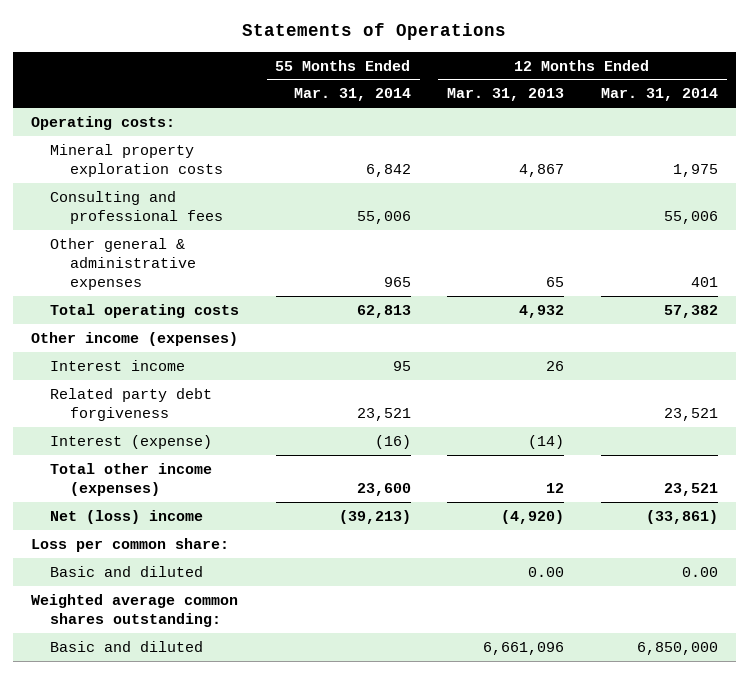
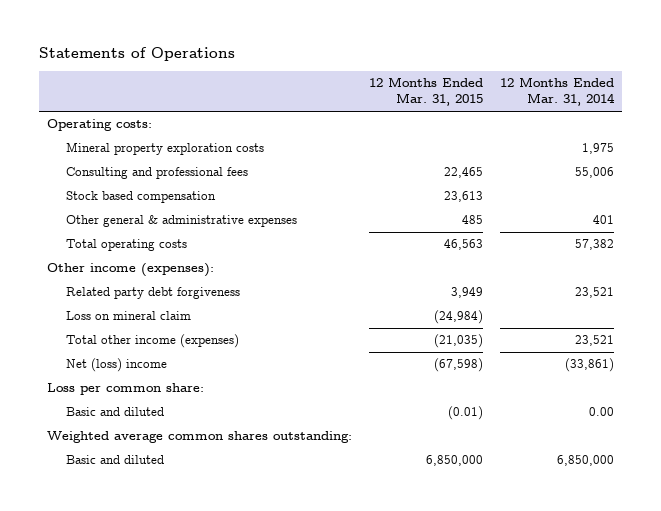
- | 55 Months Ended Mar. 31, 2014 | 12 Months Ended Mar. 31, 2013 | 12 Months Ended Mar. 31, 2014
+ | 12 Months Ended Mar. 31, 2015 | 12 Months Ended Mar. 31, 2014
+ Stock based compensation | 23,613 |
- Other income (expenses)
- Interest income | 95 | 26 |
+ Other income (expenses):
- Interest (expense) | (16) | (14) |
+ Loss on mineral claim | (24,984) |

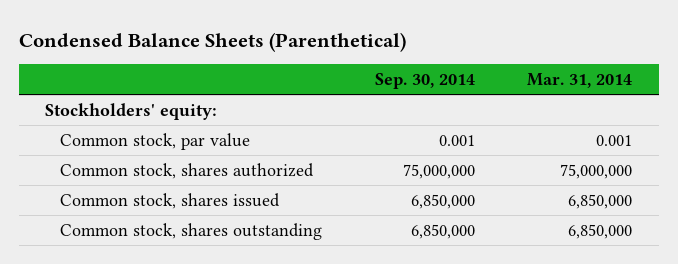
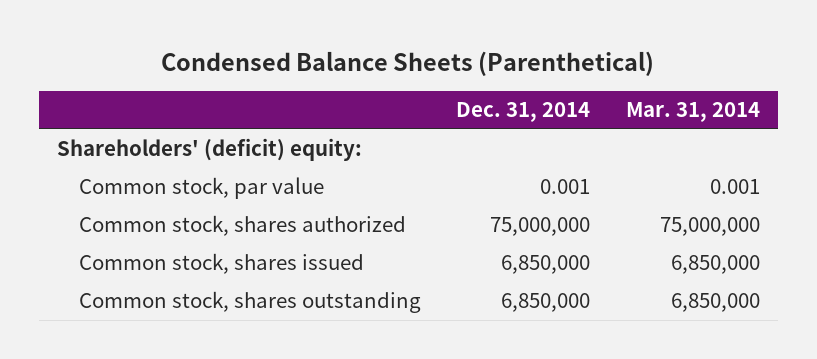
- | Sep. 30, 2014 | Mar. 31, 2014
+ | Dec. 31, 2014 | Mar. 31, 2014
- Stockholders' equity:
+ Shareholders' (deficit) equity:

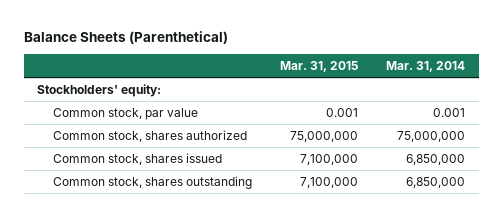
- Condensed Balance Sheets (Parenthetical)
+ Balance Sheets (Parenthetical)
- | Dec. 31, 2014 | Mar. 31, 2014
+ | Mar. 31, 2015 | Mar. 31, 2014
- Shareholders' (deficit) equity:
+ Stockholders' equity:

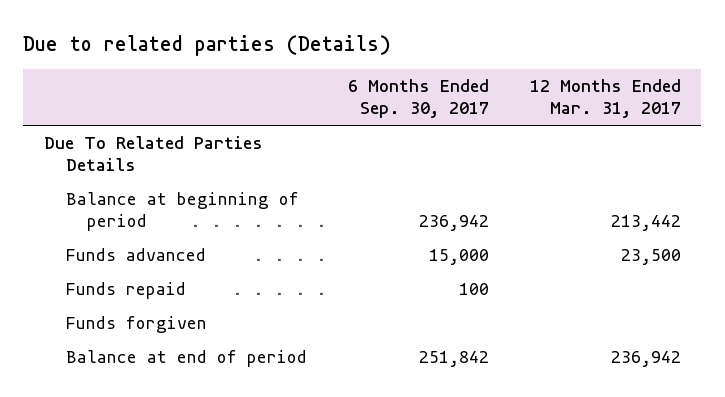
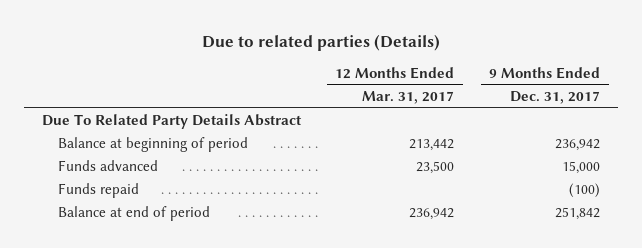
- | 6 Months Ended Sep. 30, 2017 | 12 Months Ended Mar. 31, 2017
+ | 12 Months Ended Mar. 31, 2017 | 9 Months Ended Dec. 31, 2017
- Due To Related Parties Details
+ Due To Related Party Details Abstract
- Funds forgiven

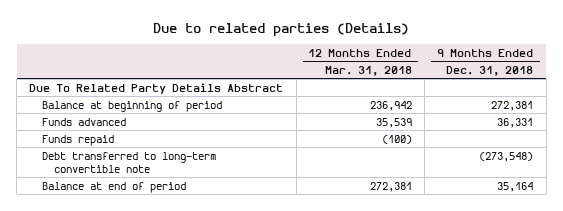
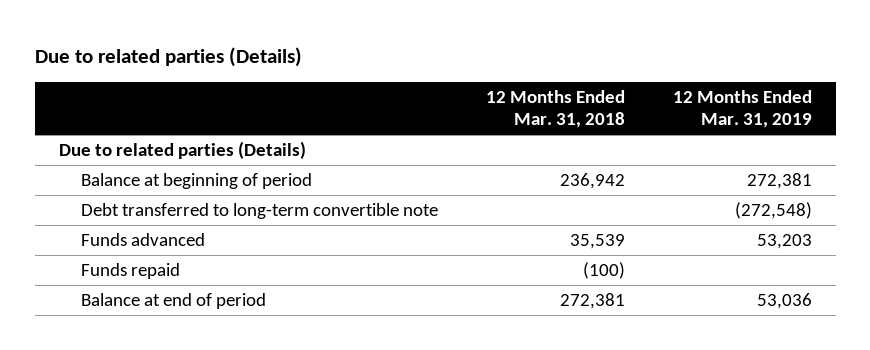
- | 12 Months Ended Mar. 31, 2018 | 9 Months Ended Dec. 31, 2018
+ | 12 Months Ended Mar. 31, 2018 | 12 Months Ended Mar. 31, 2019
- Due To Related Party Details Abstract
+ Due to related parties (Details)
moved up: Debt transferred to long-term convertible note | | (272,548)

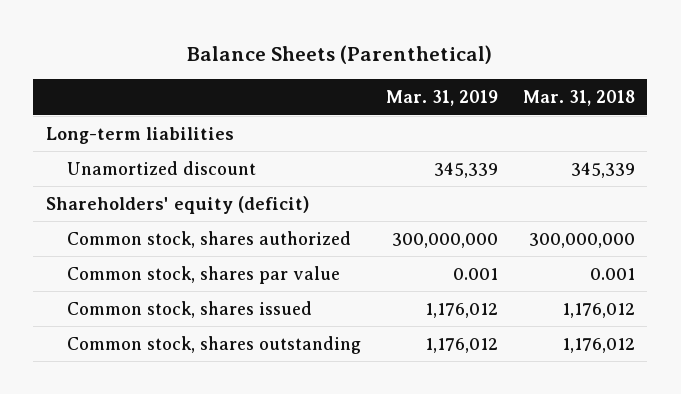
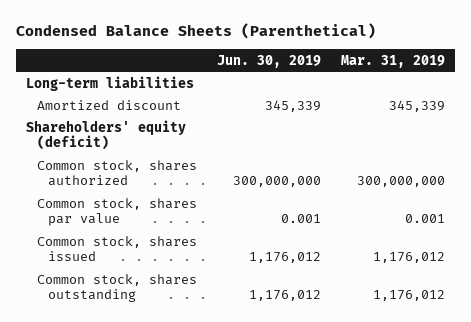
- Balance Sheets (Parenthetical)
+ Condensed Balance Sheets (Parenthetical)
- | Mar. 31, 2019 | Mar. 31, 2018
+ | Jun. 30, 2019 | Mar. 31, 2019
- Unamortized discount | 345,339 | 345,339
+ Amortized discount | 345,339 | 345,339

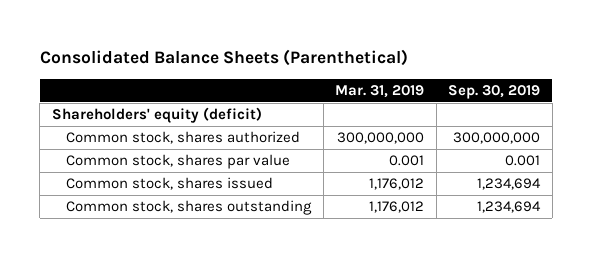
- Condensed Balance Sheets (Parenthetical)
+ Consolidated Balance Sheets (Parenthetical)
- | Jun. 30, 2019 | Mar. 31, 2019
+ | Mar. 31, 2019 | Sep. 30, 2019
- Long-term liabilities
- Amortized discount | 345,339 | 345,339

